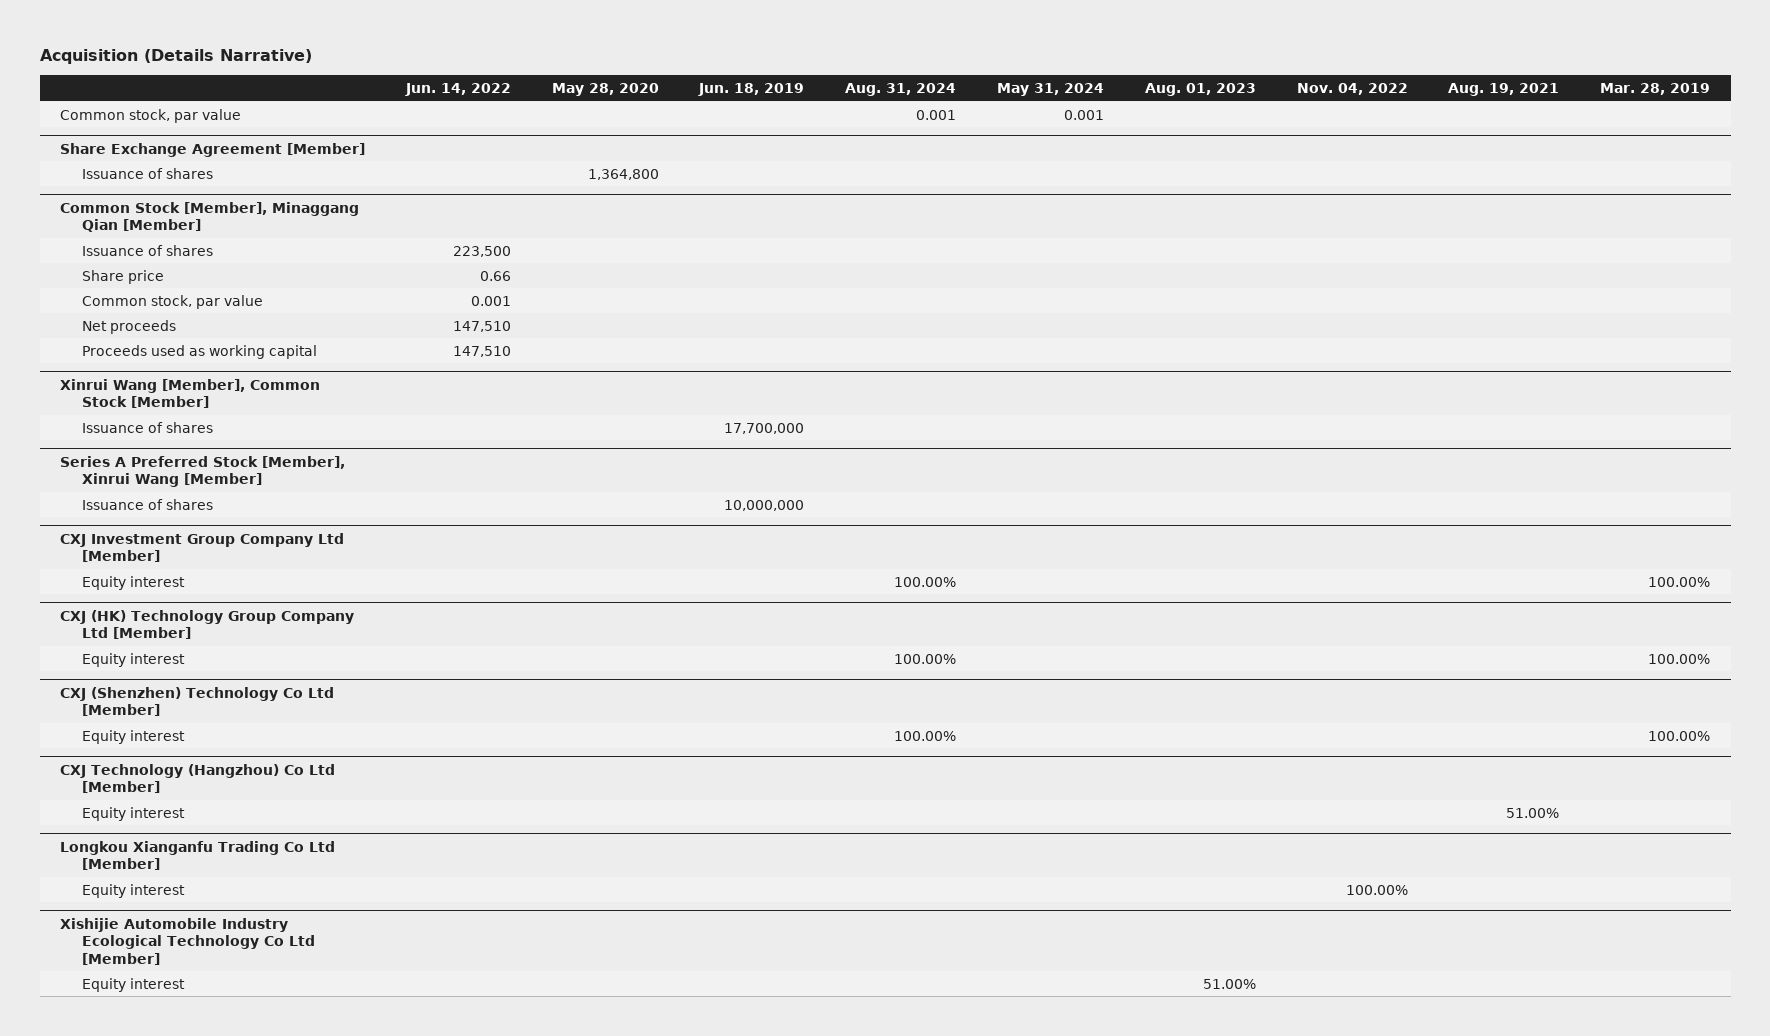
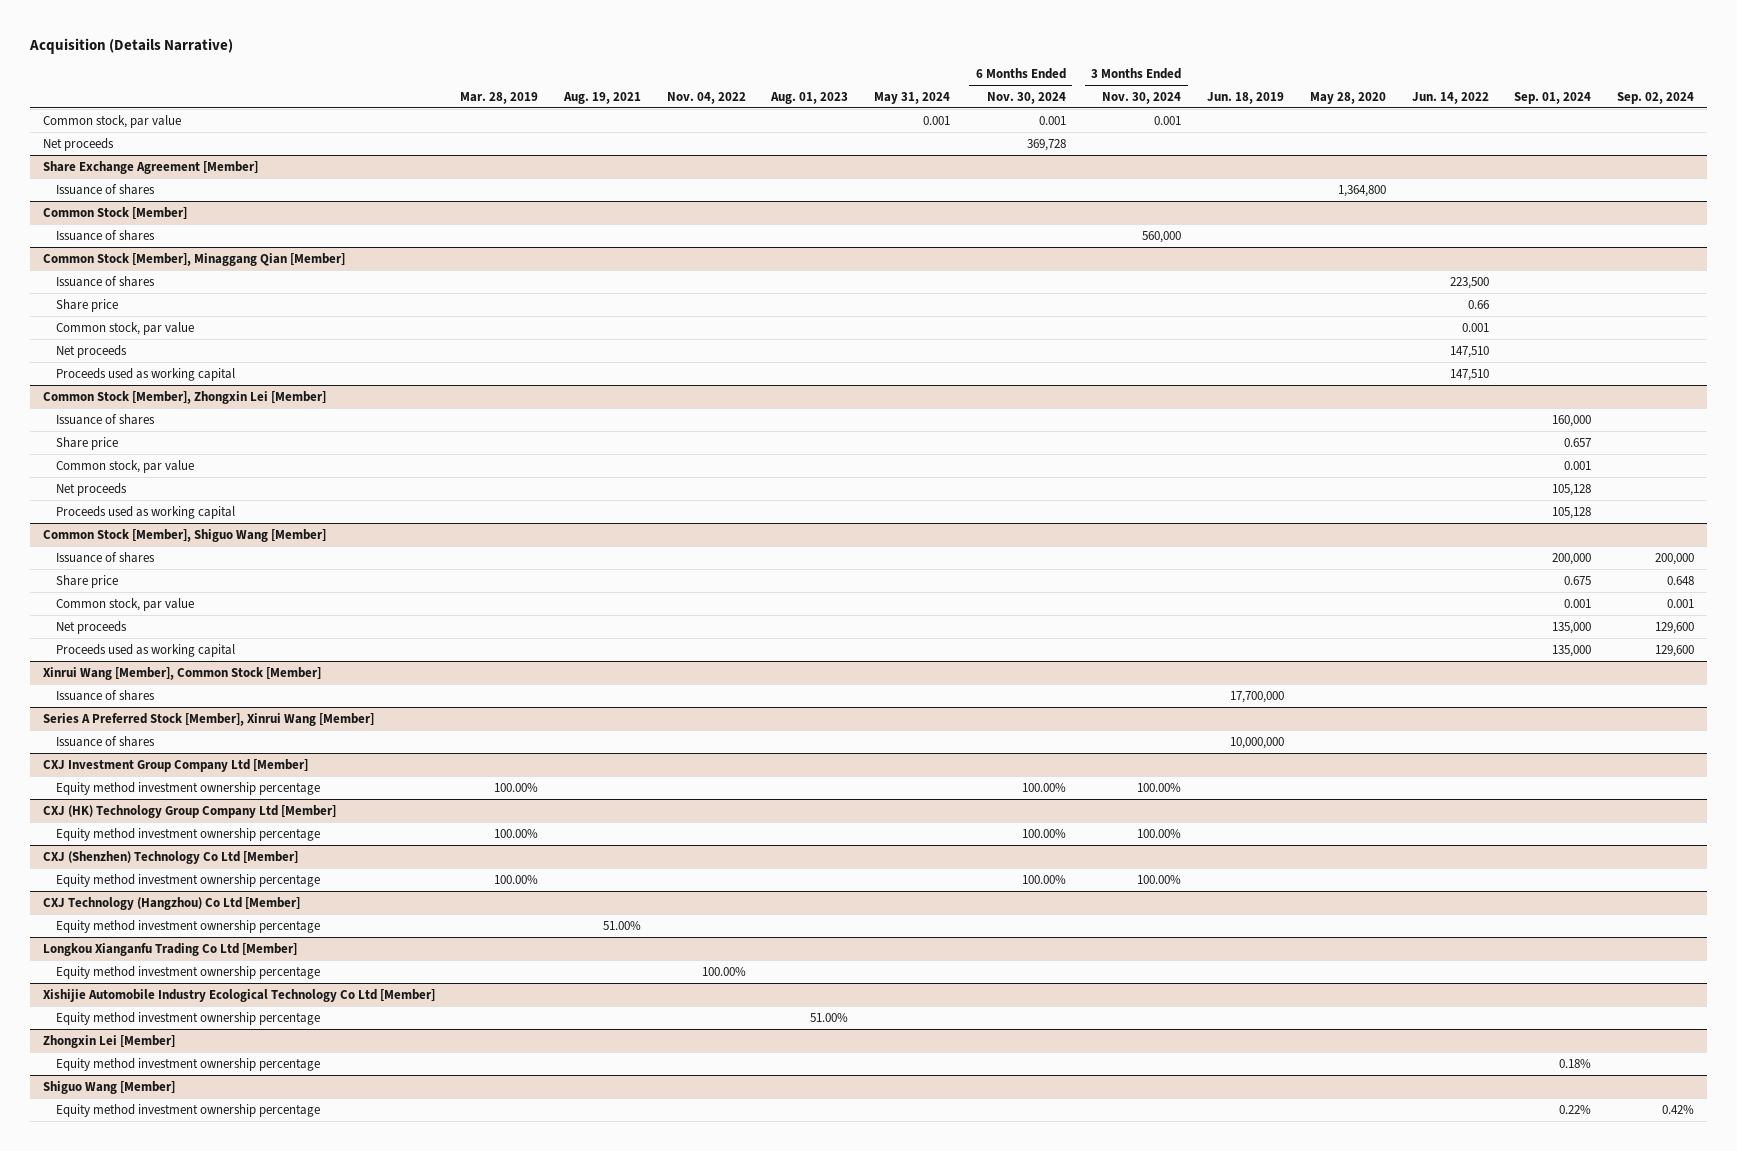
- | Jun. 14, 2022 | May 28, 2020 | Jun. 18, 2019 | Aug. 31, 2024 | May 31, 2024 | Aug. 01, 2023 | Nov. 04, 2022 | Aug. 19, 2021 | Mar. 28, 2019
+ | Mar. 28, 2019 | Aug. 19, 2021 | Nov. 04, 2022 | Aug. 01, 2023 | May 31, 2024 | 6 Months Ended Nov. 30, 2024 | 3 Months Ended Nov. 30, 2024 | Jun. 18, 2019 | May 28, 2020 | Jun. 14, 2022 | Sep. 01, 2024 | Sep. 02, 2024
+ Net proceeds | | | | | | 369,728 | | | | | |
+ Common Stock [Member]
+ Issuance of shares | | | | | | | 560,000 | | | | |
+ Common Stock [Member], Zhongxin Lei [Member]
+ Issuance of shares | | | | | | | | | | | 160,000 |
+ Share price | | | | | | | | | | | 0.657 |
+ Common stock, par value | | | | | | | | | | | 0.001 |
+ Net proceeds | | | | | | | | | | | 105,128 |
+ Proceeds used as working capital | | | | | | | | | | | 105,128 |
+ Common Stock [Member], Shiguo Wang [Member]
+ Issuance of shares | | | | | | | | | | | 200,000 | 200,000
+ Share price | | | | | | | | | | | 0.675 | 0.648
+ Common stock, par value | | | | | | | | | | | 0.001 | 0.001
+ Net proceeds | | | | | | | | | | | 135,000 | 129,600
+ Proceeds used as working capital | | | | | | | | | | | 135,000 | 129,600
@ CXJ Investment Group Company Ltd [Member]
- Equity interest | | | | 100.00% | | | | | 100.00%
+ Equity method investment ownership percentage | 100.00% | | | | | 100.00% | 100.00% | | | | |
@ CXJ (HK) Technology Group Company Ltd [Member]
- Equity interest | | | | 100.00% | | | | | 100.00%
+ Equity method investment ownership percentage | 100.00% | | | | | 100.00% | 100.00% | | | | |
@ CXJ (Shenzhen) Technology Co Ltd [Member]
- Equity interest | | | | 100.00% | | | | | 100.00%
+ Equity method investment ownership percentage | 100.00% | | | | | 100.00% | 100.00% | | | | |
@ CXJ Technology (Hangzhou) Co Ltd [Member]
- Equity interest | | | | | | | | 51.00% |
+ Equity method investment ownership percentage | | 51.00% | | | | | | | | | |
@ Longkou Xianganfu Trading Co Ltd [Member]
- Equity interest | | | | | | | 100.00% | |
+ Equity method investment ownership percentage | | | 100.00% | | | | | | | | |
@ Xishijie Automobile Industry Ecological Technology Co Ltd [Member]
- Equity interest | | | | | | 51.00% | | |
+ Equity method investment ownership percentage | | | | 51.00% | | | | | | | |
+ Zhongxin Lei [Member]
+ Equity method investment ownership percentage | | | | | | | | | | | 0.18% |
+ Shiguo Wang [Member]
+ Equity method investment ownership percentage | | | | | | | | | | | 0.22% | 0.42%

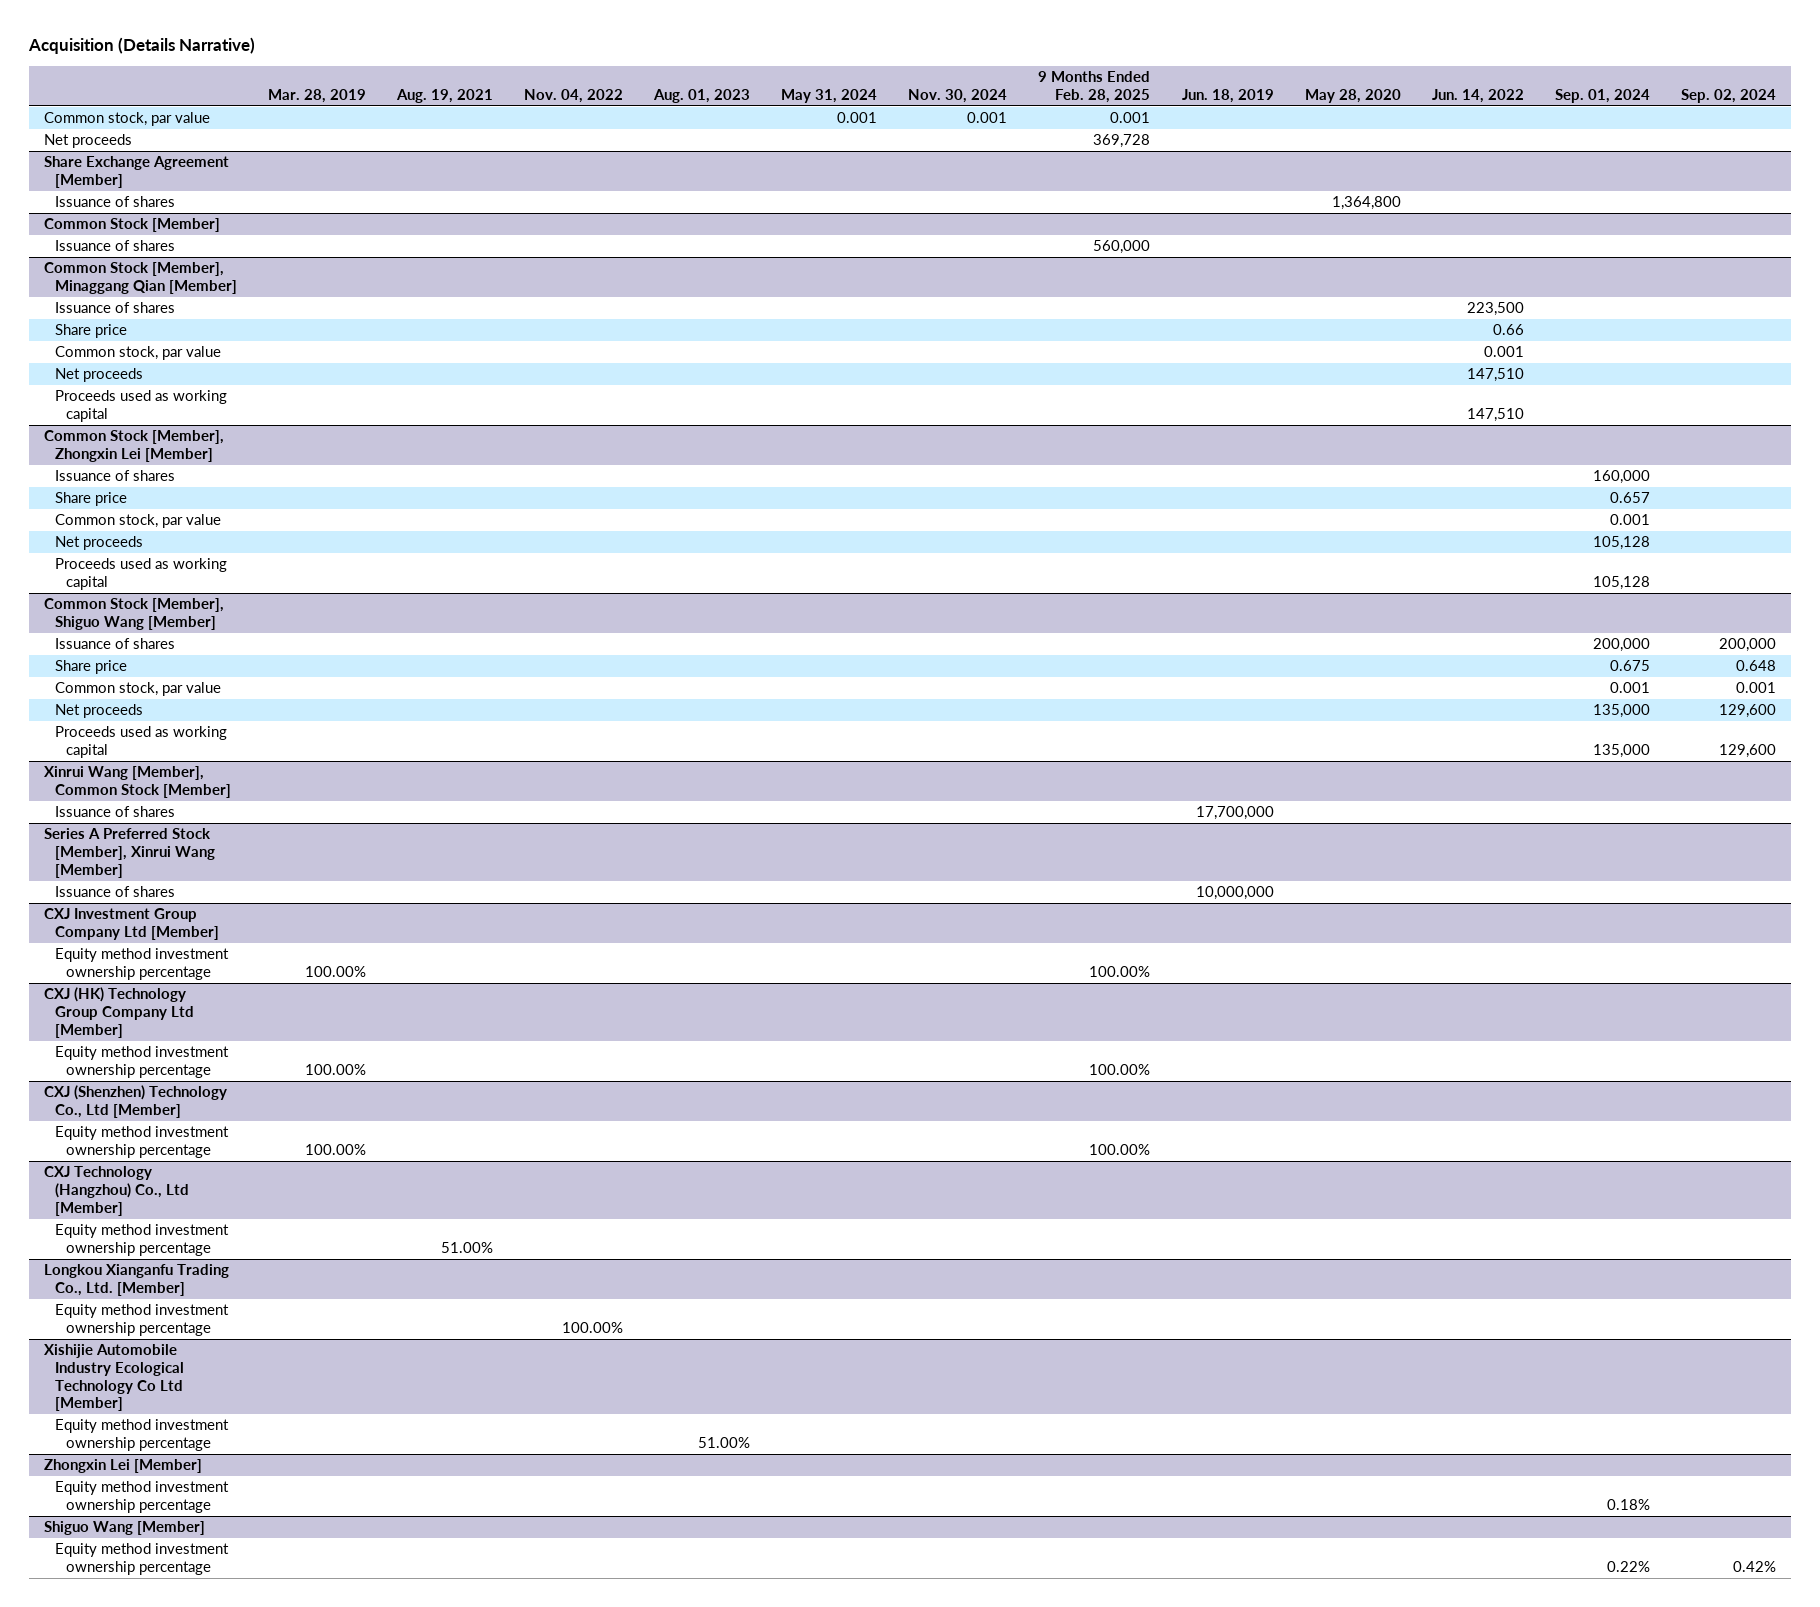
- | Mar. 28, 2019 | Aug. 19, 2021 | Nov. 04, 2022 | Aug. 01, 2023 | May 31, 2024 | 6 Months Ended Nov. 30, 2024 | 3 Months Ended Nov. 30, 2024 | Jun. 18, 2019 | May 28, 2020 | Jun. 14, 2022 | Sep. 01, 2024 | Sep. 02, 2024
+ | Mar. 28, 2019 | Aug. 19, 2021 | Nov. 04, 2022 | Aug. 01, 2023 | May 31, 2024 | Nov. 30, 2024 | 9 Months Ended Feb. 28, 2025 | Jun. 18, 2019 | May 28, 2020 | Jun. 14, 2022 | Sep. 01, 2024 | Sep. 02, 2024
- CXJ (Shenzhen) Technology Co Ltd [Member]
+ CXJ (Shenzhen) Technology Co., Ltd [Member]
- CXJ Technology (Hangzhou) Co Ltd [Member]
+ CXJ Technology (Hangzhou) Co., Ltd [Member]
- Longkou Xianganfu Trading Co Ltd [Member]
+ Longkou Xianganfu Trading Co., Ltd. [Member]

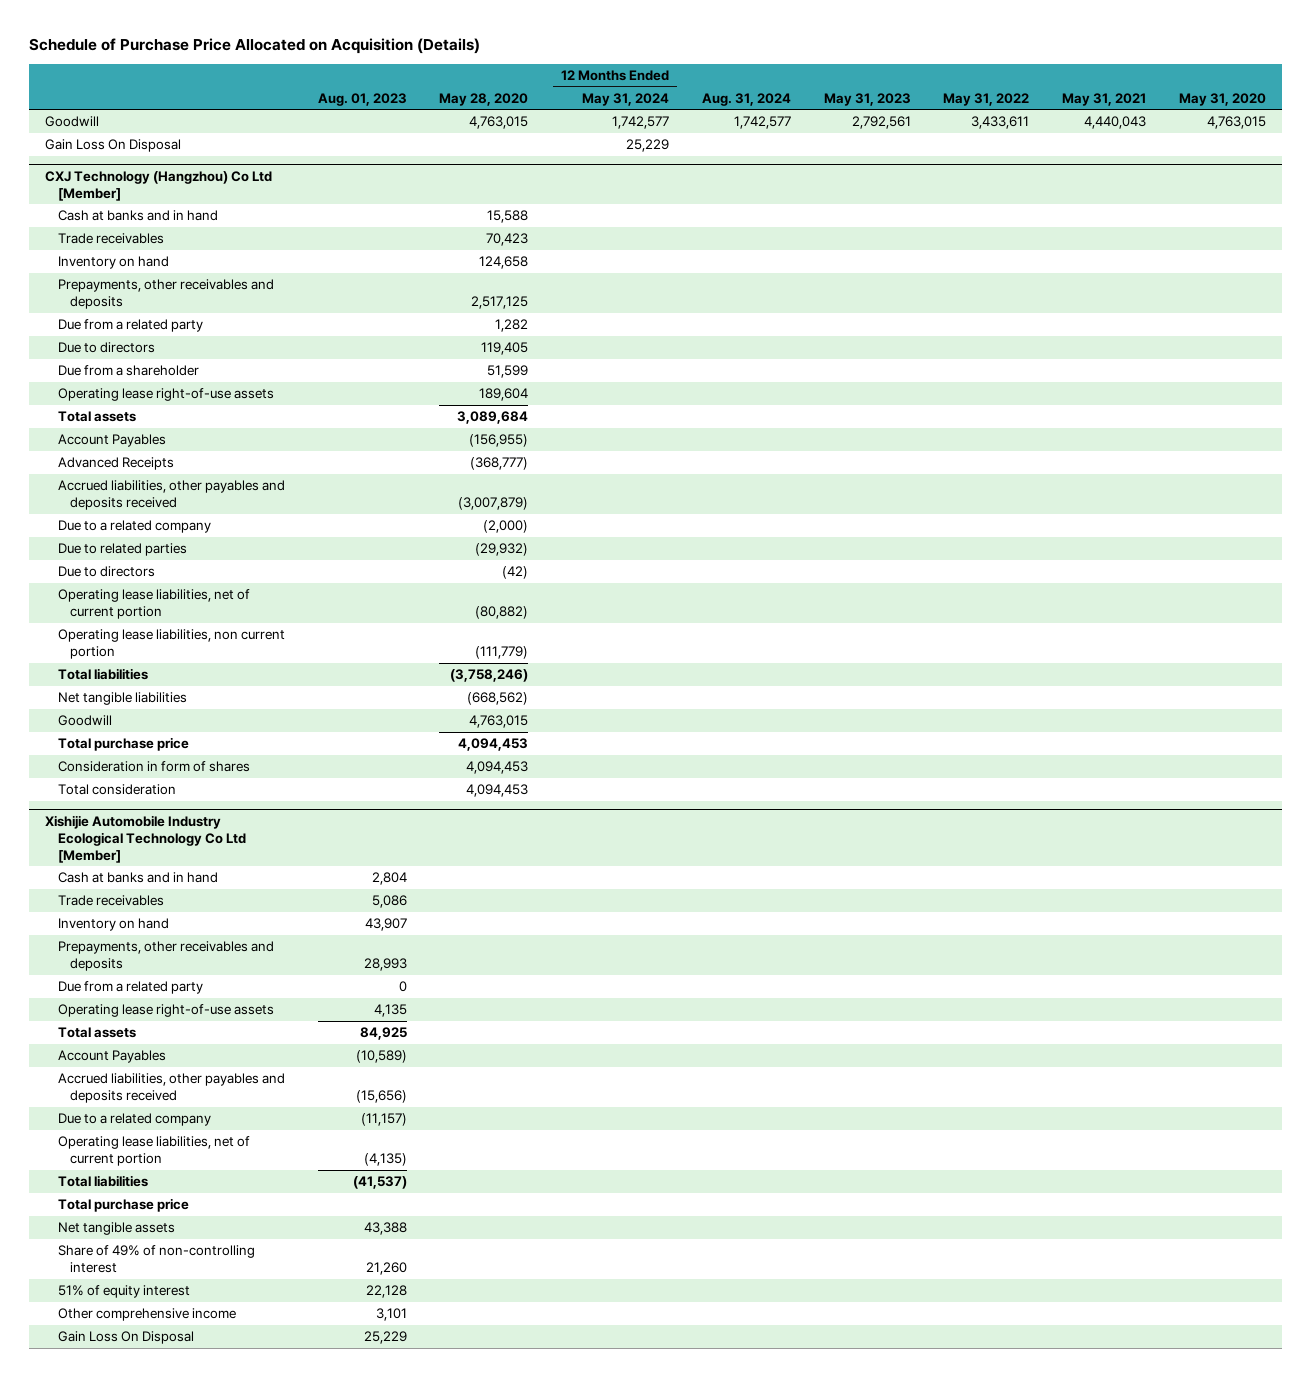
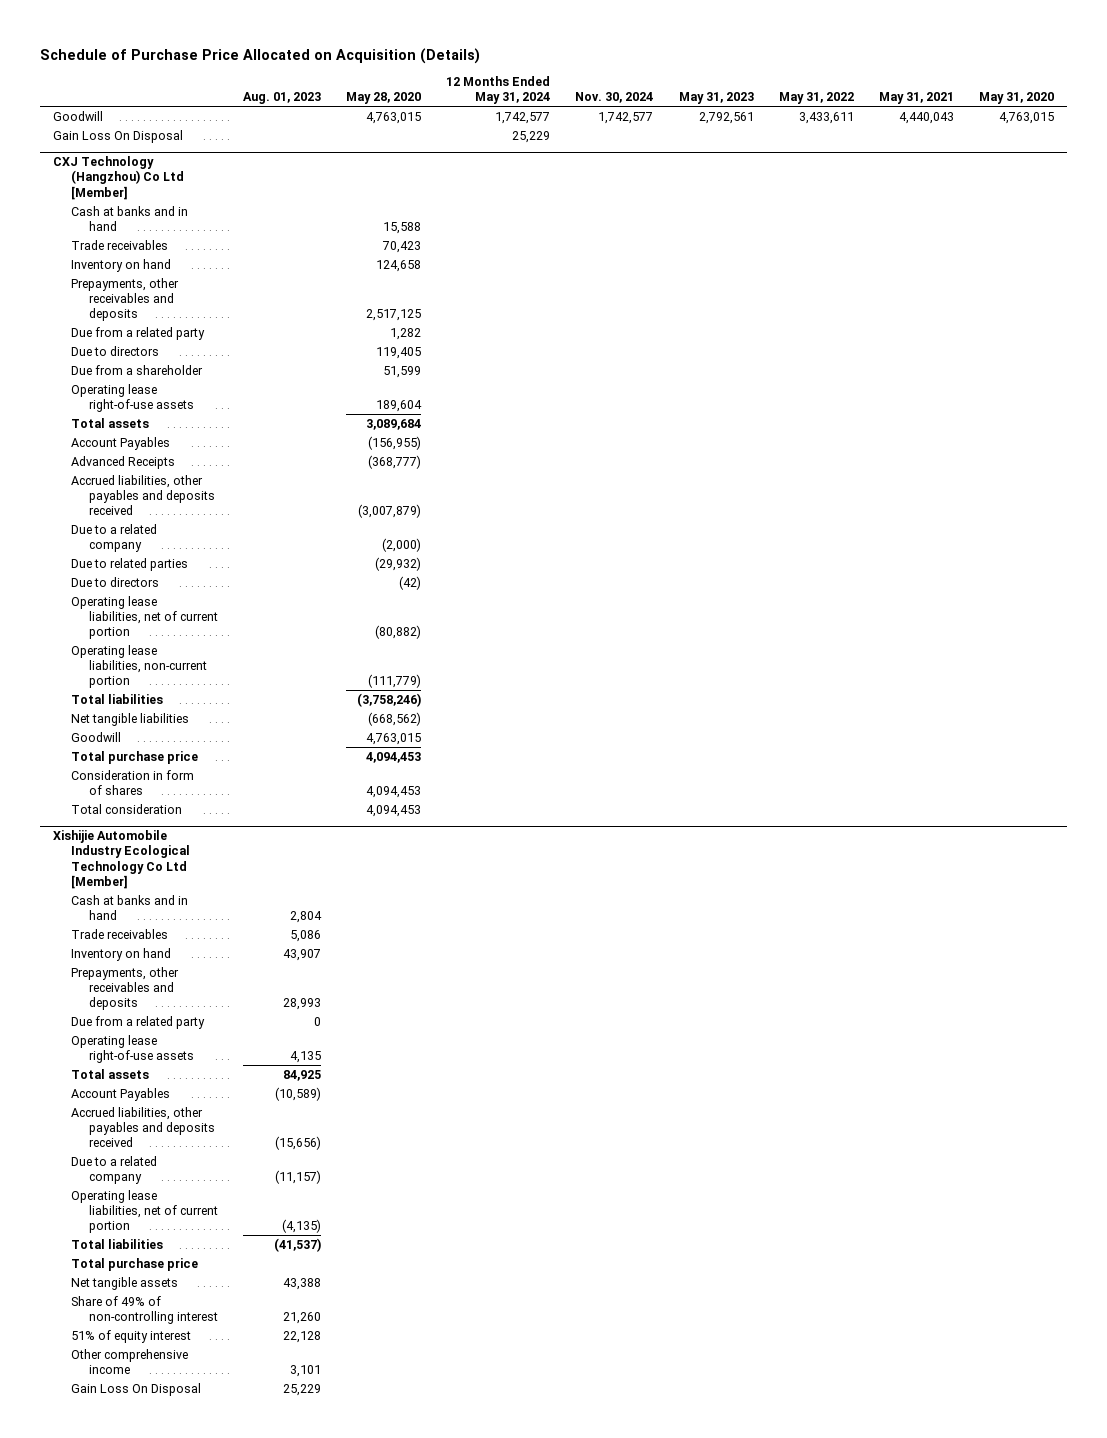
- | Aug. 01, 2023 | May 28, 2020 | 12 Months Ended May 31, 2024 | Aug. 31, 2024 | May 31, 2023 | May 31, 2022 | May 31, 2021 | May 31, 2020
+ | Aug. 01, 2023 | May 28, 2020 | 12 Months Ended May 31, 2024 | Nov. 30, 2024 | May 31, 2023 | May 31, 2022 | May 31, 2021 | May 31, 2020
@ CXJ Technology (Hangzhou) Co Ltd [Member]
- Operating lease liabilities, non current portion | | (111,779) | | | | | |
+ Operating lease liabilities, non-current portion | | (111,779) | | | | | |

